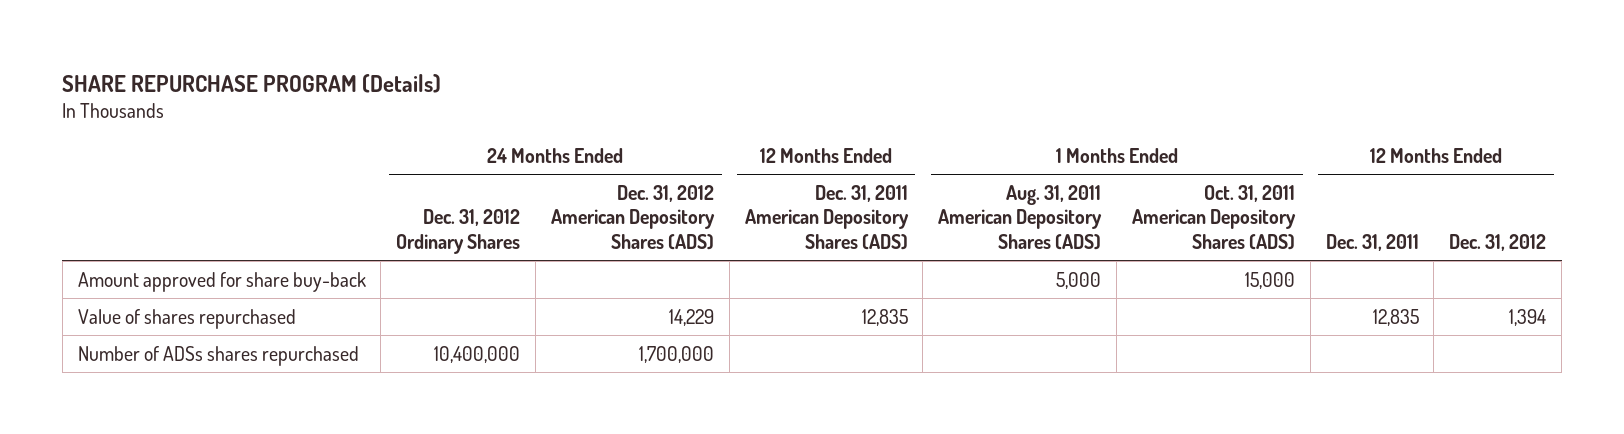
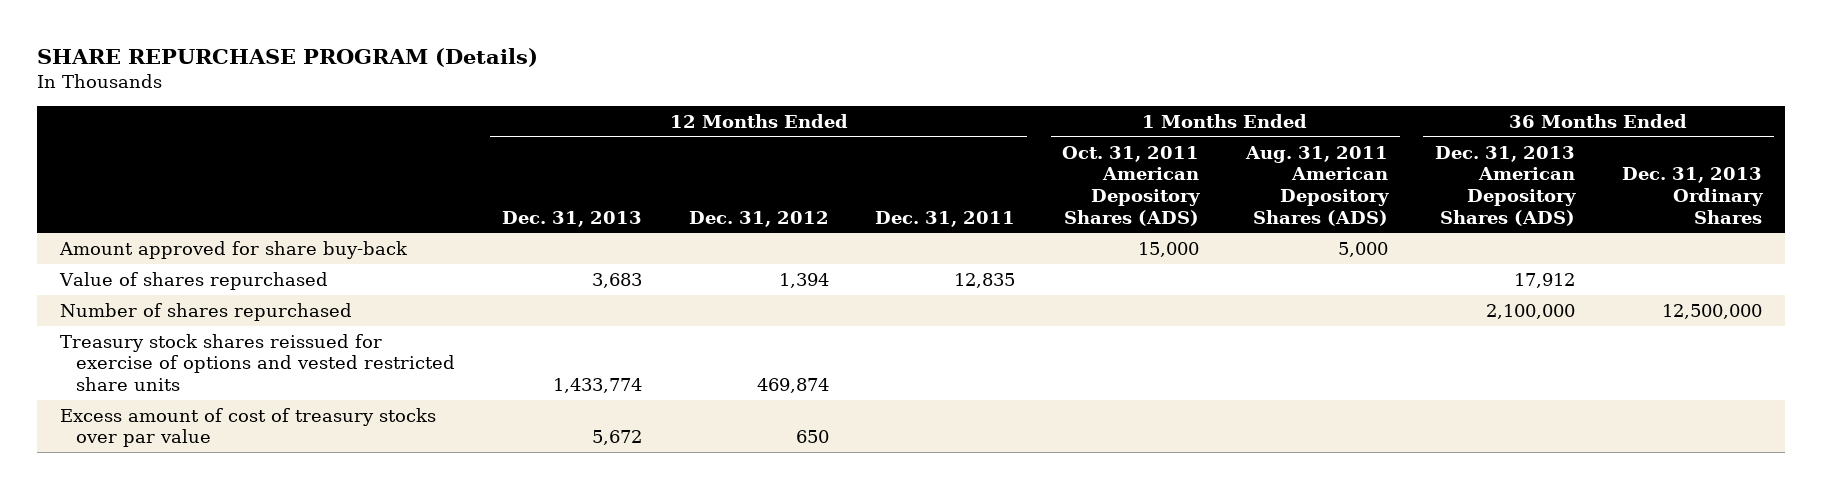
- | 24 Months Ended Dec. 31, 2012 Ordinary Shares | 24 Months Ended Dec. 31, 2012 American Depository Shares (ADS) | 12 Months Ended Dec. 31, 2011 American Depository Shares (ADS) | 1 Months Ended Aug. 31, 2011 American Depository Shares (ADS) | 1 Months Ended Oct. 31, 2011 American Depository Shares (ADS) | 12 Months Ended Dec. 31, 2011 | 12 Months Ended Dec. 31, 2012
+ | 12 Months Ended Dec. 31, 2013 | 12 Months Ended Dec. 31, 2012 | 12 Months Ended Dec. 31, 2011 | 1 Months Ended Oct. 31, 2011 American Depository Shares (ADS) | 1 Months Ended Aug. 31, 2011 American Depository Shares (ADS) | 36 Months Ended Dec. 31, 2013 American Depository Shares (ADS) | 36 Months Ended Dec. 31, 2013 Ordinary Shares
- Number of ADSs shares repurchased | 10,400,000 | 1,700,000 | | | | |
+ Number of shares repurchased | | | | | | 2,100,000 | 12,500,000
+ Treasury stock shares reissued for exercise of options and vested restricted share units | 1,433,774 | 469,874 | | | | |
+ Excess amount of cost of treasury stocks over par value | 5,672 | 650 | | | | |

